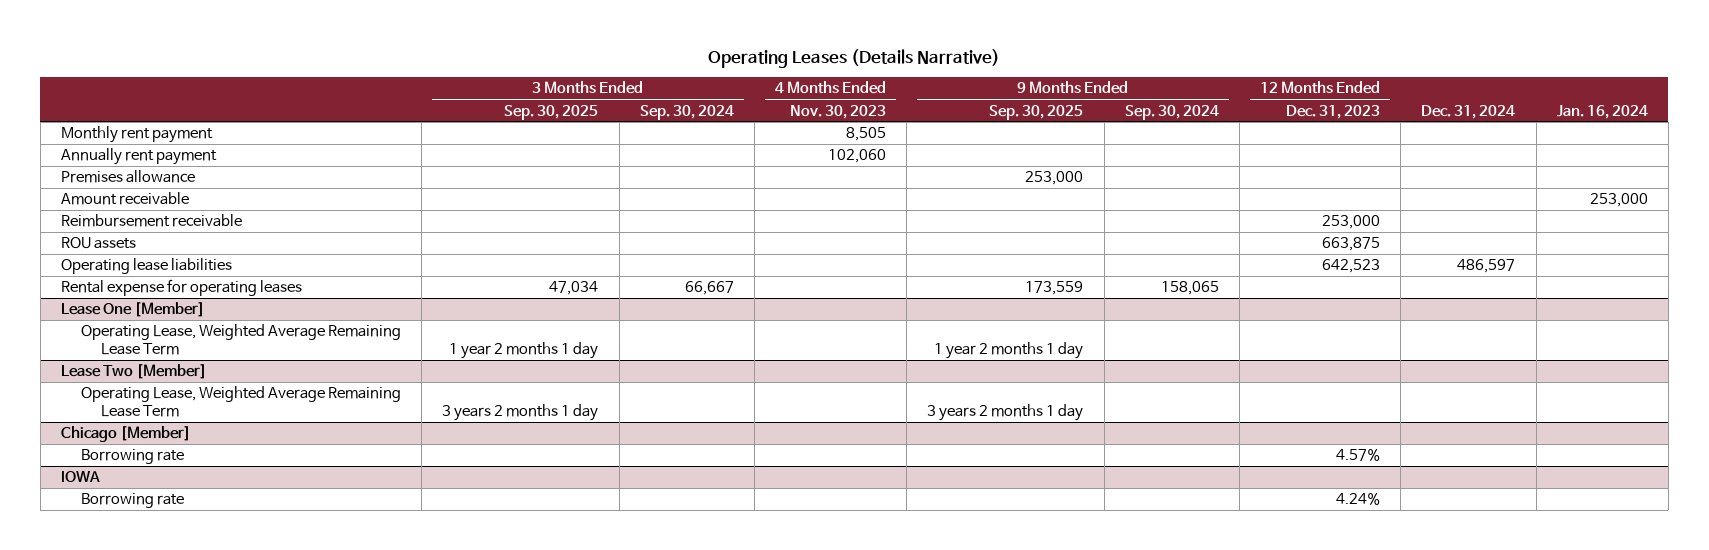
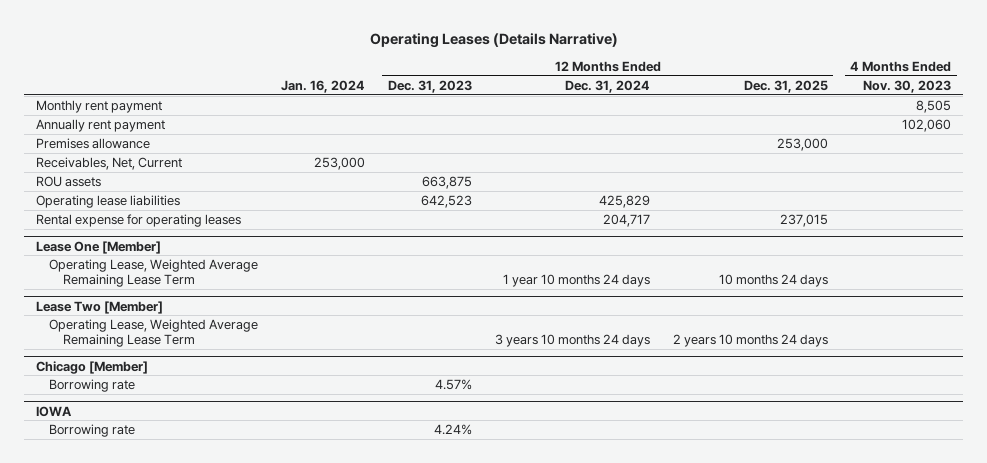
- | 3 Months Ended Sep. 30, 2025 | 3 Months Ended Sep. 30, 2024 | 4 Months Ended Nov. 30, 2023 | 9 Months Ended Sep. 30, 2025 | 9 Months Ended Sep. 30, 2024 | 12 Months Ended Dec. 31, 2023 | Dec. 31, 2024 | Jan. 16, 2024
+ | Jan. 16, 2024 | 12 Months Ended Dec. 31, 2023 | 12 Months Ended Dec. 31, 2024 | 12 Months Ended Dec. 31, 2025 | 4 Months Ended Nov. 30, 2023
- Amount receivable | | | | | | | | 253,000
- Reimbursement receivable | | | | | | 253,000 | |
+ Receivables, Net, Current | 253,000 | | | |

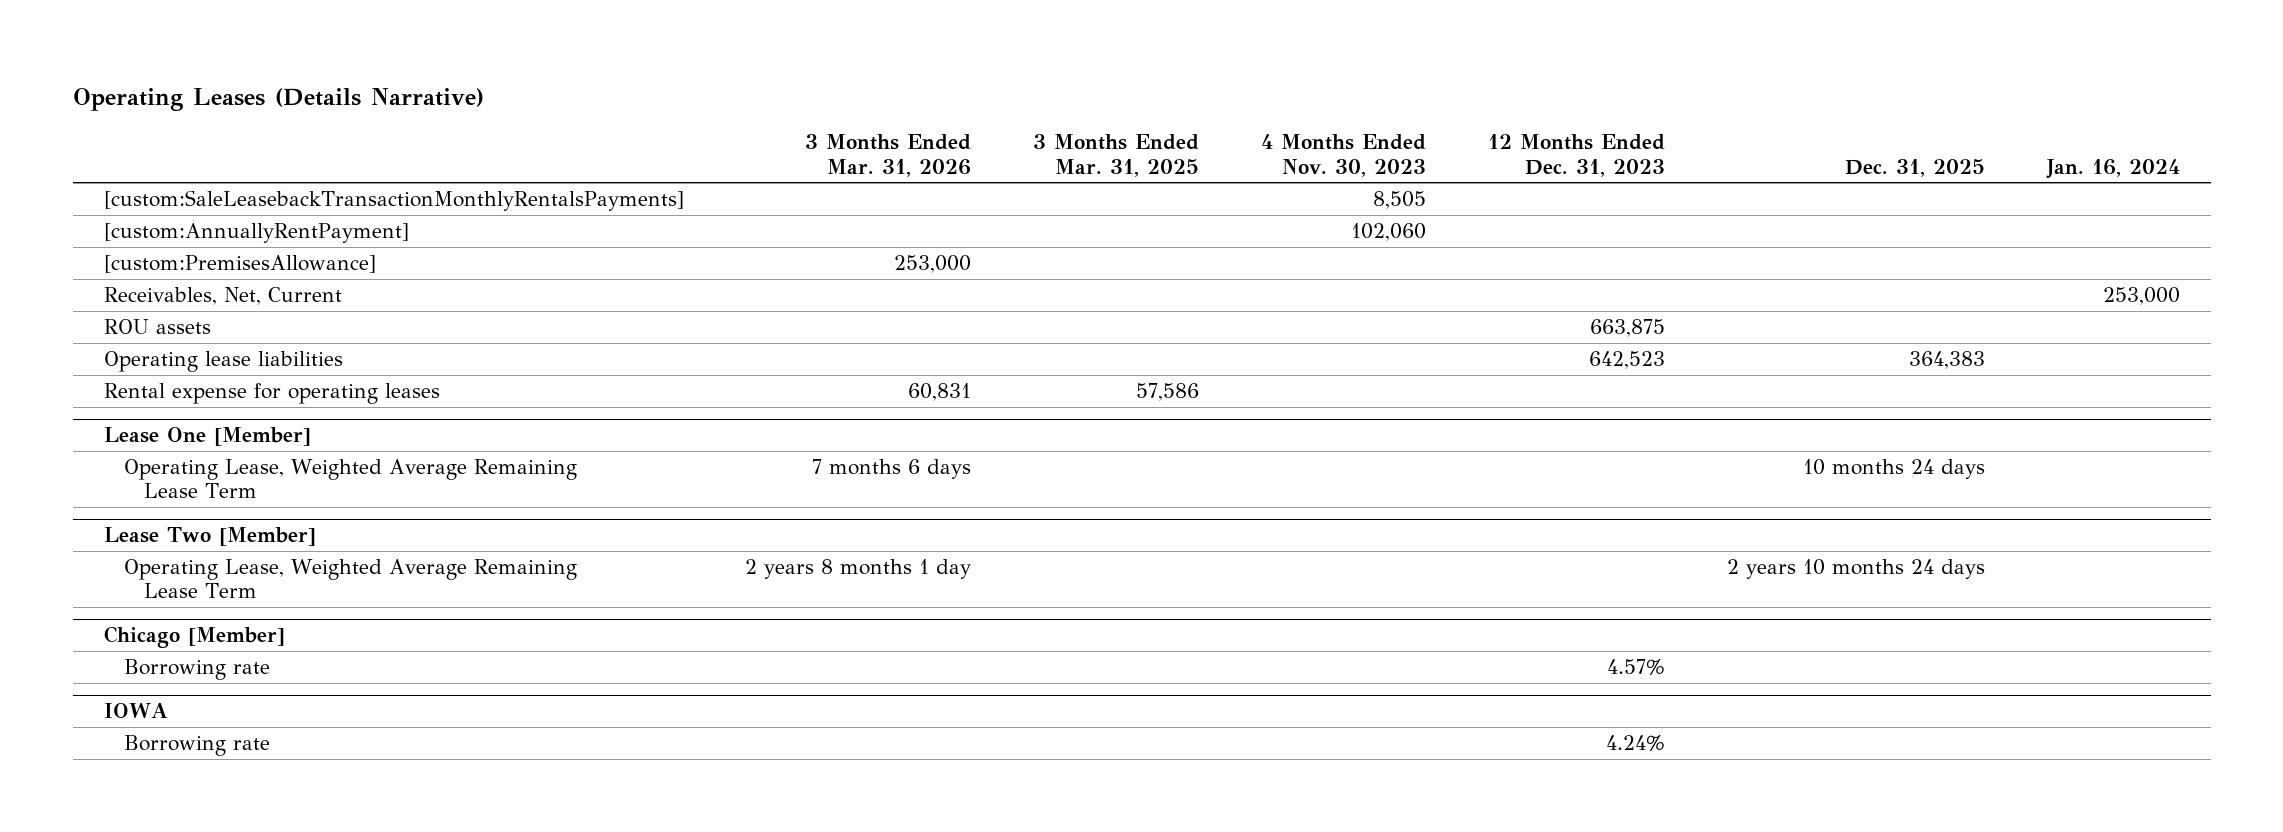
- | Jan. 16, 2024 | 12 Months Ended Dec. 31, 2023 | 12 Months Ended Dec. 31, 2024 | 12 Months Ended Dec. 31, 2025 | 4 Months Ended Nov. 30, 2023
+ | 3 Months Ended Mar. 31, 2026 | 3 Months Ended Mar. 31, 2025 | 4 Months Ended Nov. 30, 2023 | 12 Months Ended Dec. 31, 2023 | Dec. 31, 2025 | Jan. 16, 2024
- Monthly rent payment | | | | | 8,505
- Annually rent payment | | | | | 102,060
- Premises allowance | | | | 253,000 |
+ [custom:SaleLeasebackTransactionMonthlyRentalsPayments] | | | 8,505 | | |
+ [custom:AnnuallyRentPayment] | | | 102,060 | | |
+ [custom:PremisesAllowance] | 253,000 | | | | |

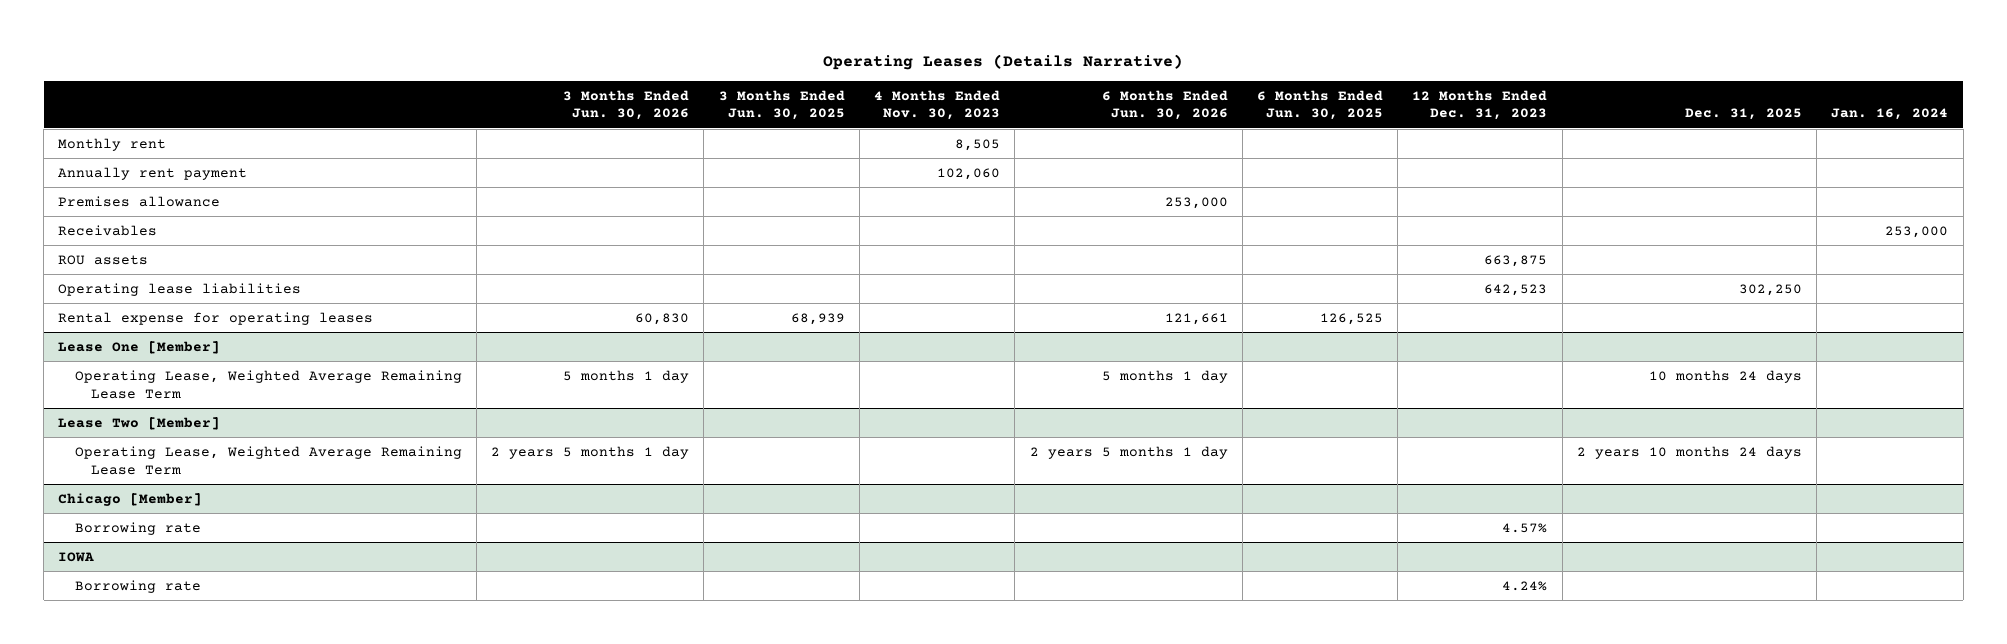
- | 3 Months Ended Mar. 31, 2026 | 3 Months Ended Mar. 31, 2025 | 4 Months Ended Nov. 30, 2023 | 12 Months Ended Dec. 31, 2023 | Dec. 31, 2025 | Jan. 16, 2024
+ | 3 Months Ended Jun. 30, 2026 | 3 Months Ended Jun. 30, 2025 | 4 Months Ended Nov. 30, 2023 | 6 Months Ended Jun. 30, 2026 | 6 Months Ended Jun. 30, 2025 | 12 Months Ended Dec. 31, 2023 | Dec. 31, 2025 | Jan. 16, 2024
- [custom:SaleLeasebackTransactionMonthlyRentalsPayments] | | | 8,505 | | |
- [custom:AnnuallyRentPayment] | | | 102,060 | | |
- [custom:PremisesAllowance] | 253,000 | | | | |
- Receivables, Net, Current | | | | | | 253,000
+ Monthly rent | | | 8,505 | | | | |
+ Annually rent payment | | | 102,060 | | | | |
+ Premises allowance | | | | 253,000 | | | |
+ Receivables | | | | | | | | 253,000
- Operating lease liabilities | | | | 642,523 | 364,383 |
+ Operating lease liabilities | | | | | | 642,523 | 302,250 |

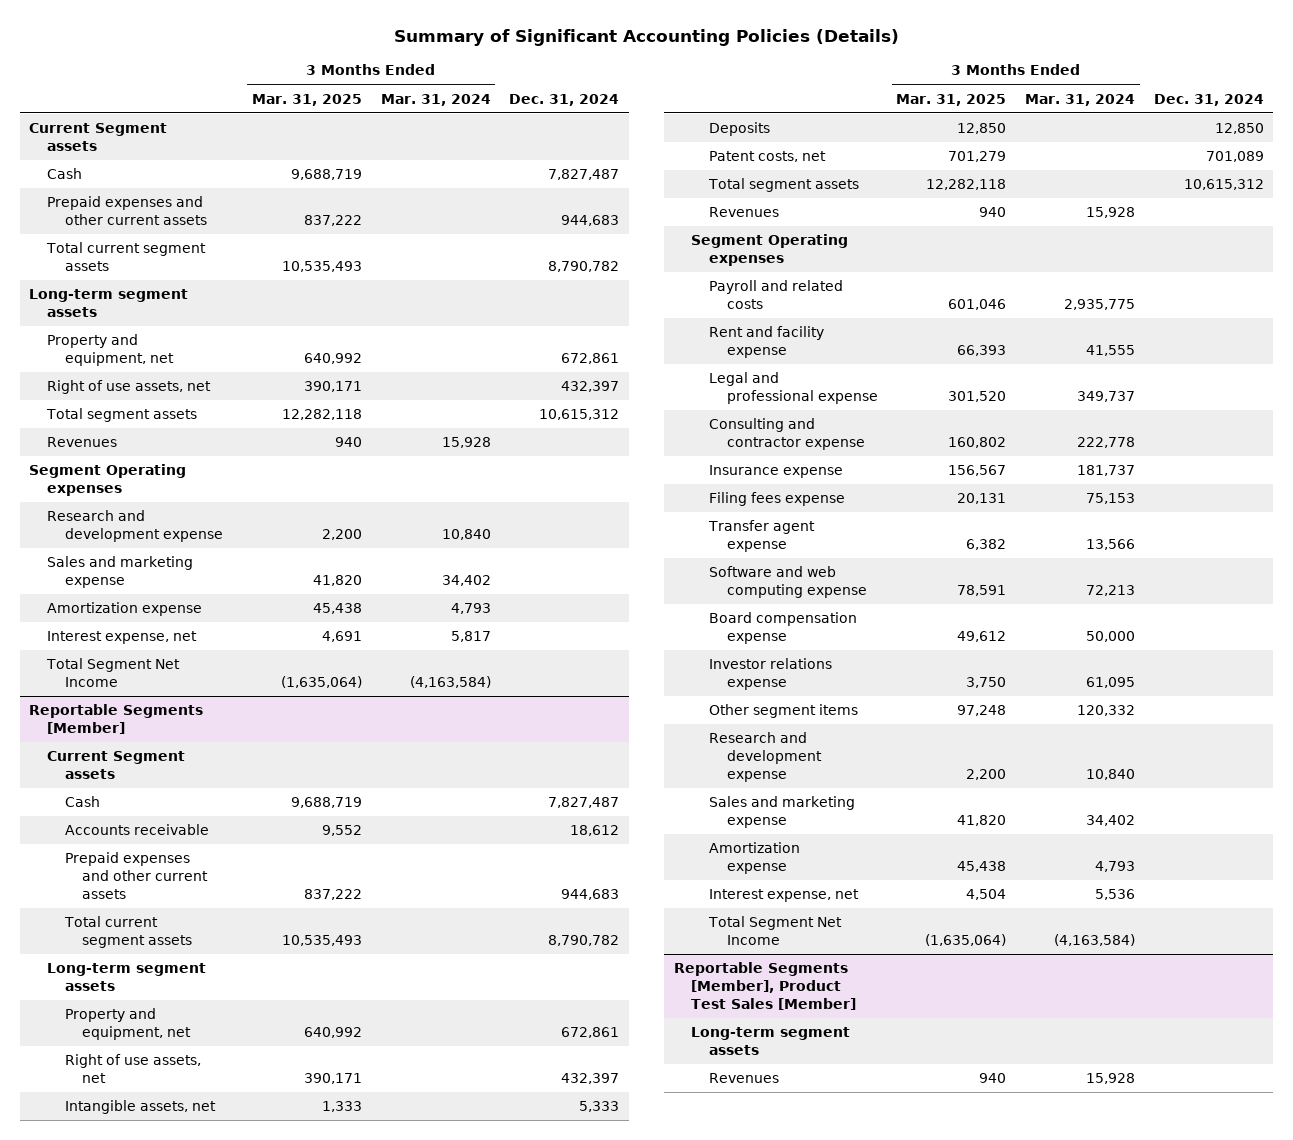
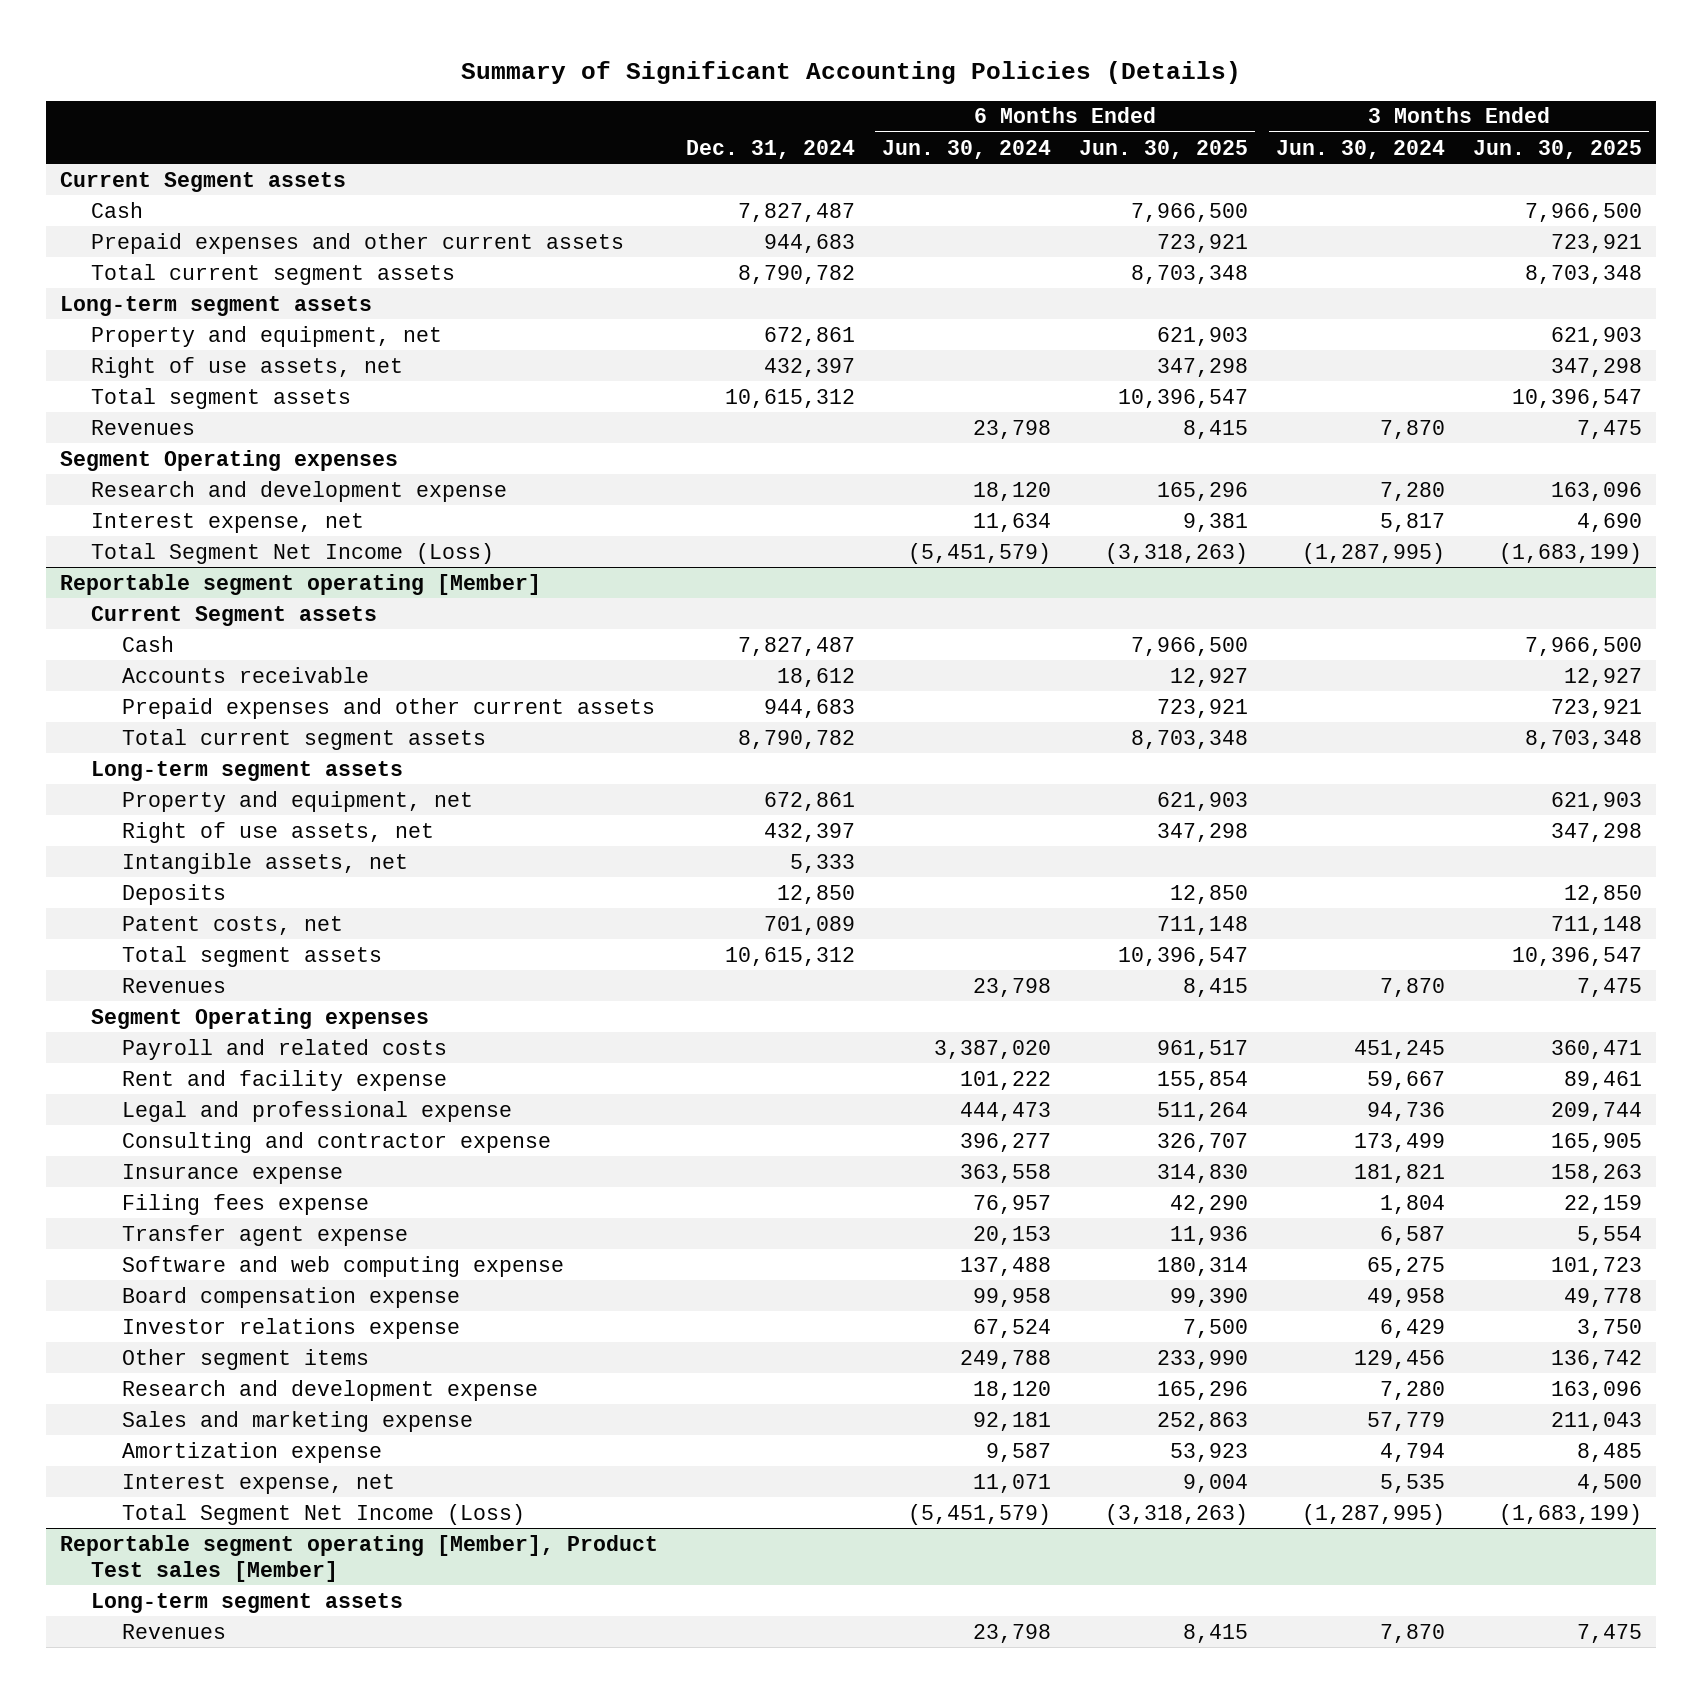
- | 3 Months Ended Mar. 31, 2025 | 3 Months Ended Mar. 31, 2024 | Dec. 31, 2024
+ | Dec. 31, 2024 | 6 Months Ended Jun. 30, 2024 | 6 Months Ended Jun. 30, 2025 | 3 Months Ended Jun. 30, 2024 | 3 Months Ended Jun. 30, 2025
- Sales and marketing expense | 41,820 | 34,402 |
- Amortization expense | 45,438 | 4,793 |
- Total Segment Net Income | (1,635,064) | (4,163,584) |
- Reportable Segments [Member]
+ Total Segment Net Income (Loss) | | (5,451,579) | (3,318,263) | (1,287,995) | (1,683,199)
+ Reportable segment operating [Member]
- Total Segment Net Income | (1,635,064) | (4,163,584) |
- Reportable Segments [Member], Product Test Sales [Member]
+ Total Segment Net Income (Loss) | | (5,451,579) | (3,318,263) | (1,287,995) | (1,683,199)
+ Reportable segment operating [Member], Product Test sales [Member]

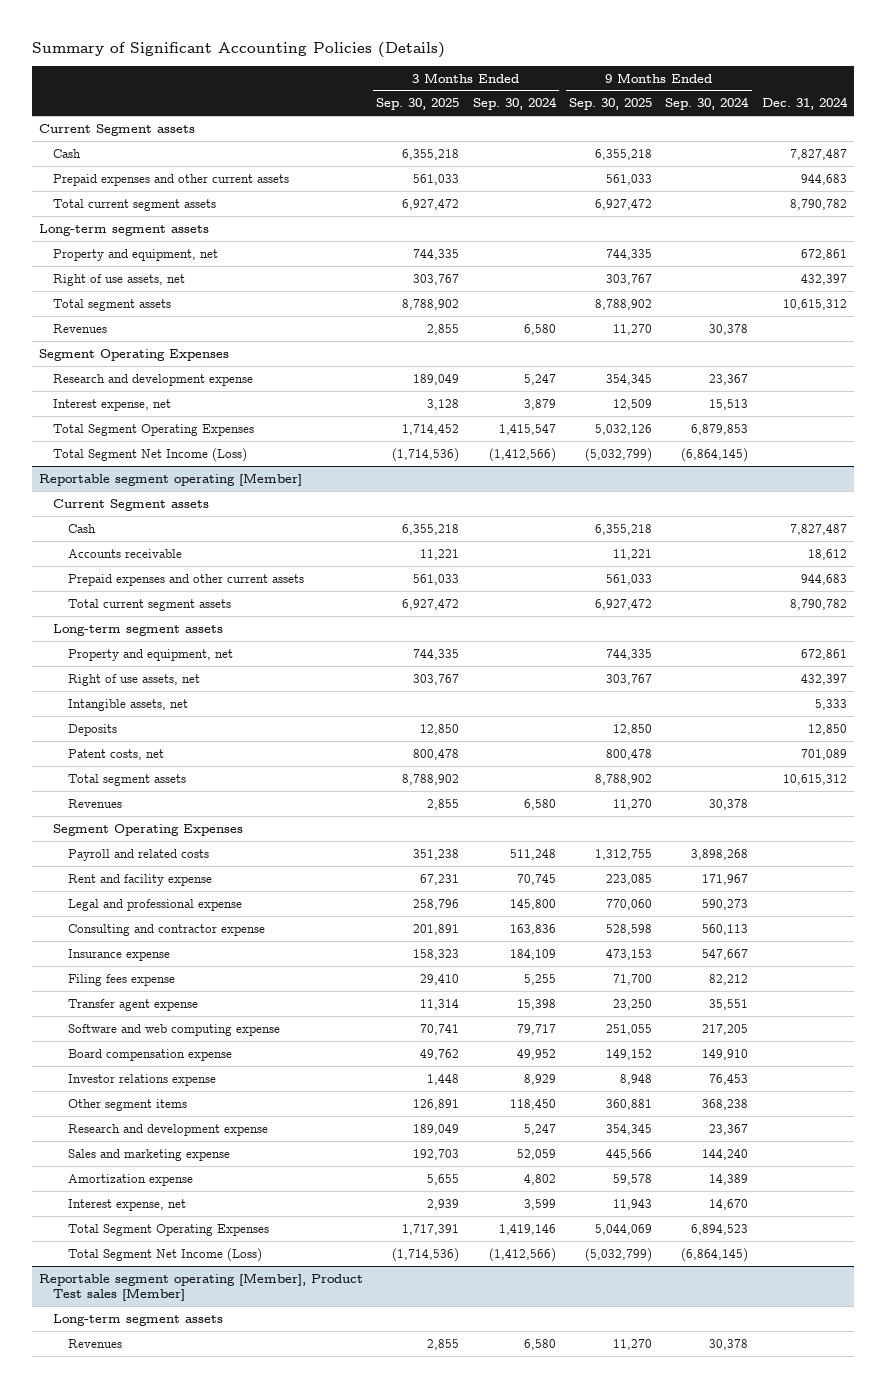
- | Dec. 31, 2024 | 6 Months Ended Jun. 30, 2024 | 6 Months Ended Jun. 30, 2025 | 3 Months Ended Jun. 30, 2024 | 3 Months Ended Jun. 30, 2025
+ | 3 Months Ended Sep. 30, 2025 | 3 Months Ended Sep. 30, 2024 | 9 Months Ended Sep. 30, 2025 | 9 Months Ended Sep. 30, 2024 | Dec. 31, 2024
- Segment Operating expenses
+ Segment Operating Expenses
+ Total Segment Operating Expenses | 1,714,452 | 1,415,547 | 5,032,126 | 6,879,853 |
@ Reportable segment operating [Member]
- Segment Operating expenses
+ Segment Operating Expenses
+ Total Segment Operating Expenses | 1,717,391 | 1,419,146 | 5,044,069 | 6,894,523 |

